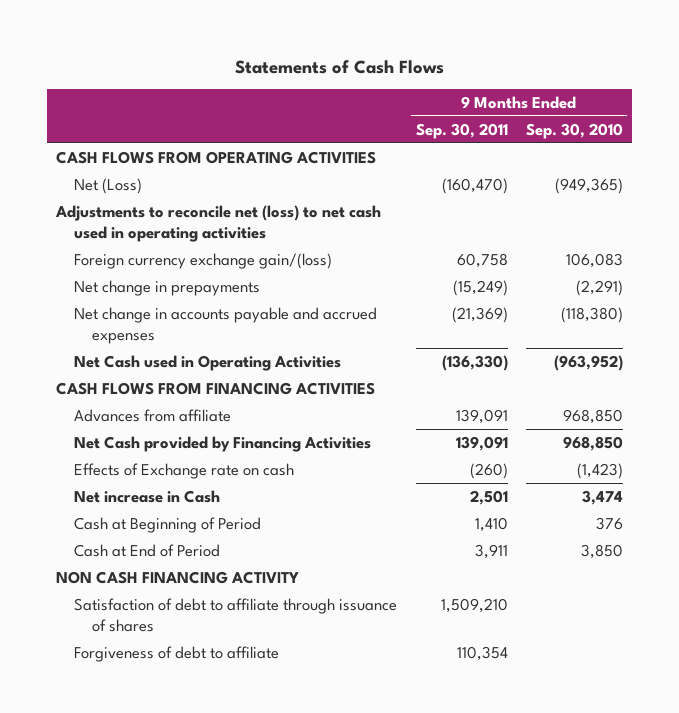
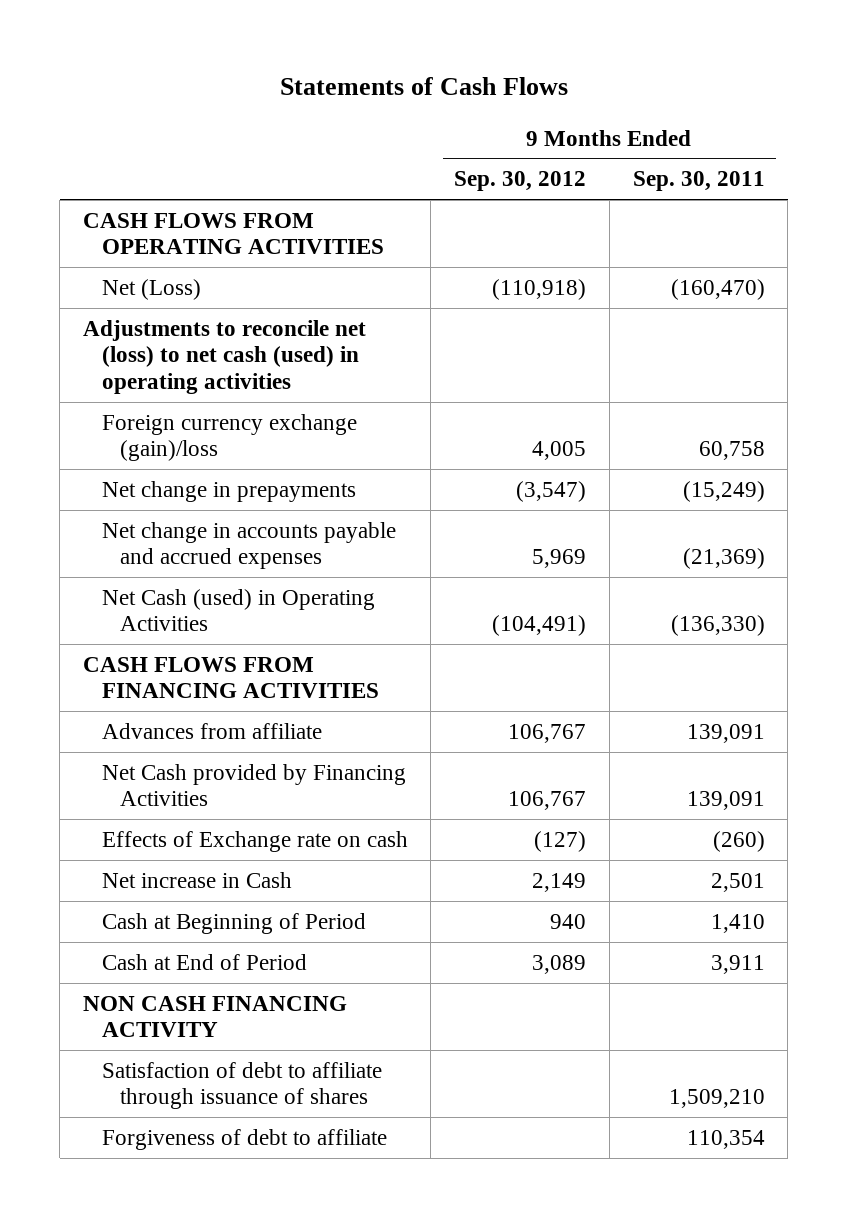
- | 9 Months Ended Sep. 30, 2011 | 9 Months Ended Sep. 30, 2010
+ | 9 Months Ended Sep. 30, 2012 | 9 Months Ended Sep. 30, 2011
- Adjustments to reconcile net (loss) to net cash used in operating activities
- Foreign currency exchange gain/(loss) | 60,758 | 106,083
+ Adjustments to reconcile net (loss) to net cash (used) in operating activities
+ Foreign currency exchange (gain)/loss | 4,005 | 60,758
- Net Cash used in Operating Activities | (136,330) | (963,952)
+ Net Cash (used) in Operating Activities | (104,491) | (136,330)

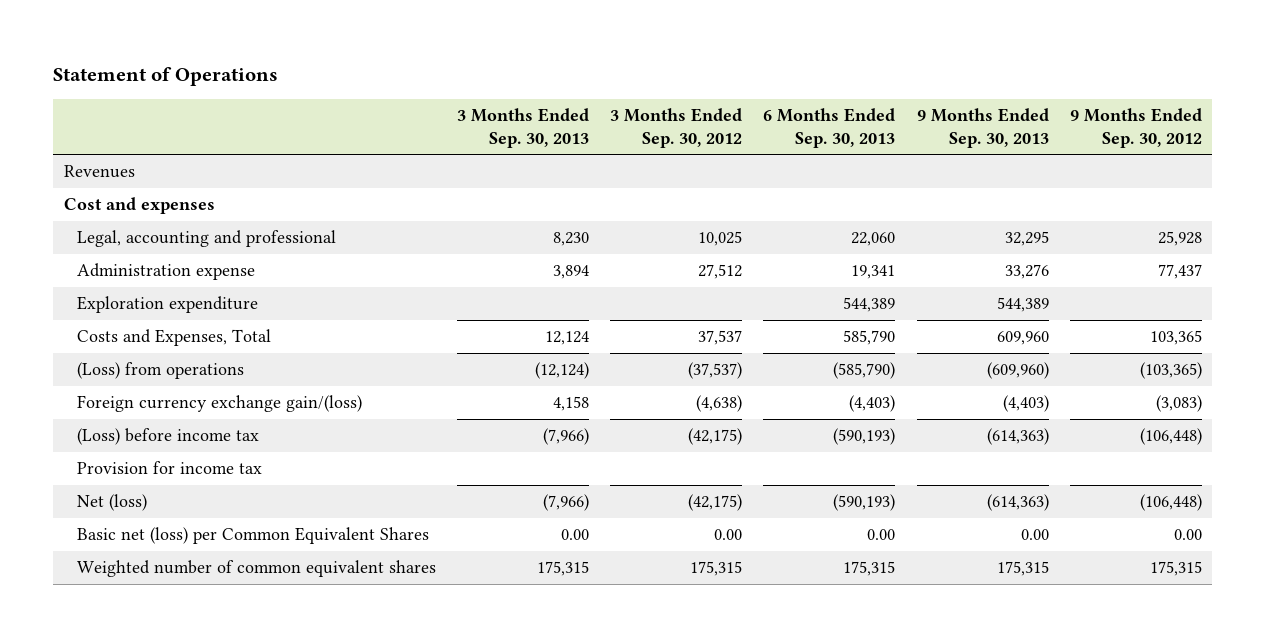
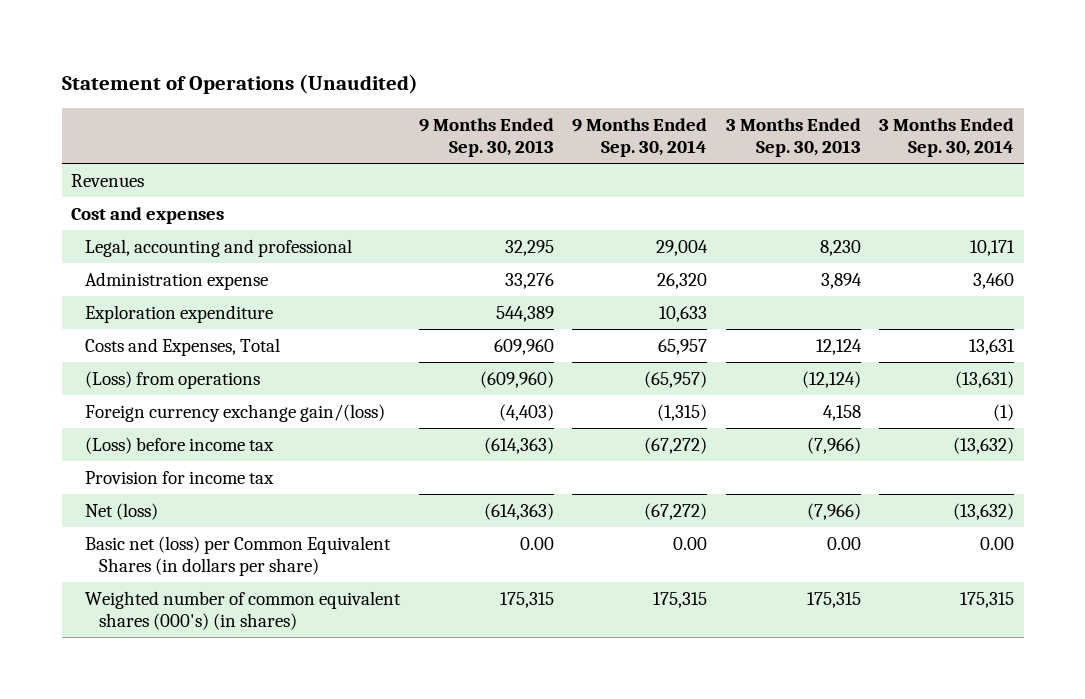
- Statement of Operations
+ Statement of Operations (Unaudited)
- | 3 Months Ended Sep. 30, 2013 | 3 Months Ended Sep. 30, 2012 | 6 Months Ended Sep. 30, 2013 | 9 Months Ended Sep. 30, 2013 | 9 Months Ended Sep. 30, 2012
+ | 9 Months Ended Sep. 30, 2013 | 9 Months Ended Sep. 30, 2014 | 3 Months Ended Sep. 30, 2013 | 3 Months Ended Sep. 30, 2014
- Basic net (loss) per Common Equivalent Shares | 0.00 | 0.00 | 0.00 | 0.00 | 0.00
- Weighted number of common equivalent shares | 175,315 | 175,315 | 175,315 | 175,315 | 175,315
+ Basic net (loss) per Common Equivalent Shares (in dollars per share) | 0.00 | 0.00 | 0.00 | 0.00
+ Weighted number of common equivalent shares (000's) (in shares) | 175,315 | 175,315 | 175,315 | 175,315

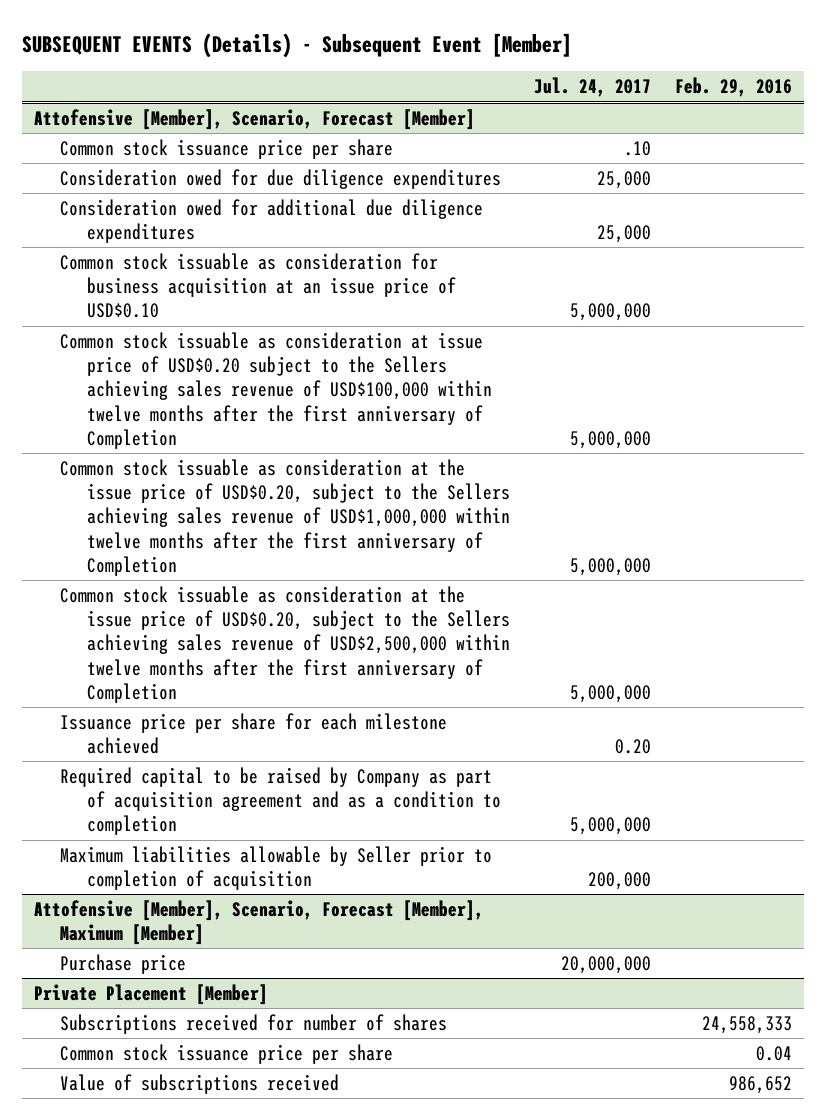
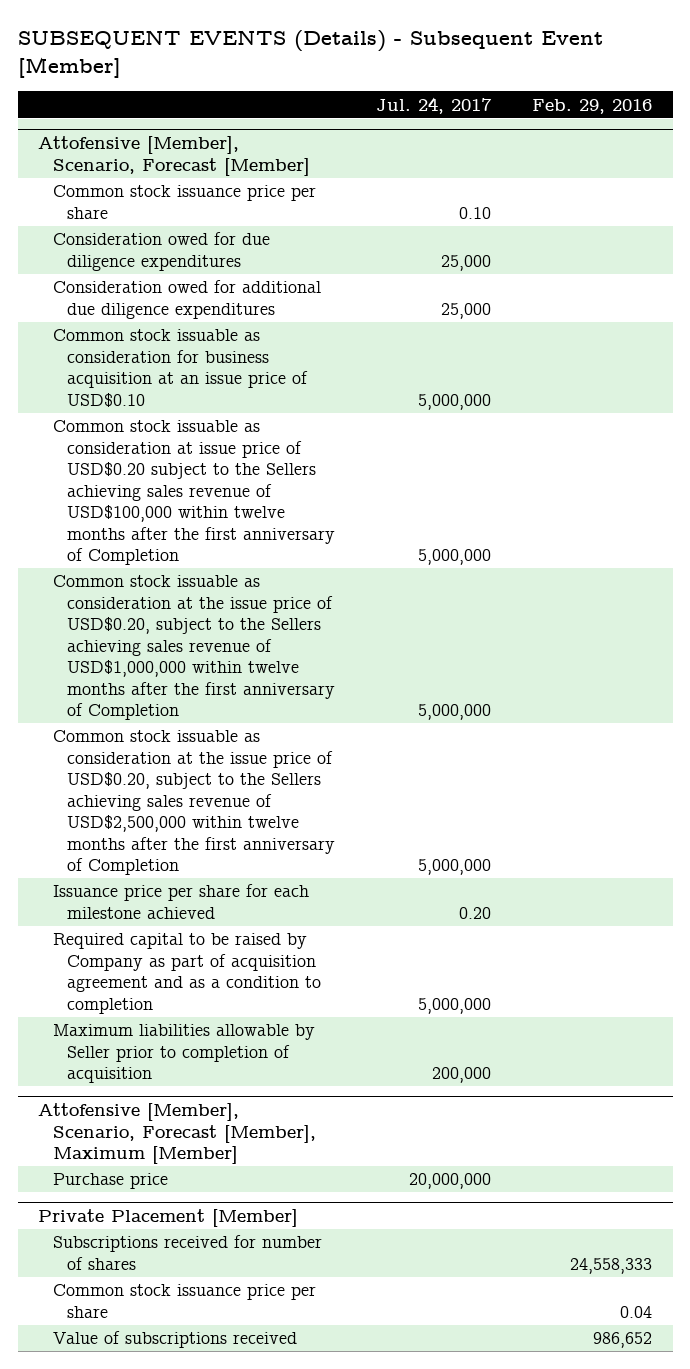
@ Attofensive [Member], Scenario, Forecast [Member]
- Common stock issuance price per share | .10 |
+ Common stock issuance price per share | 0.10 |

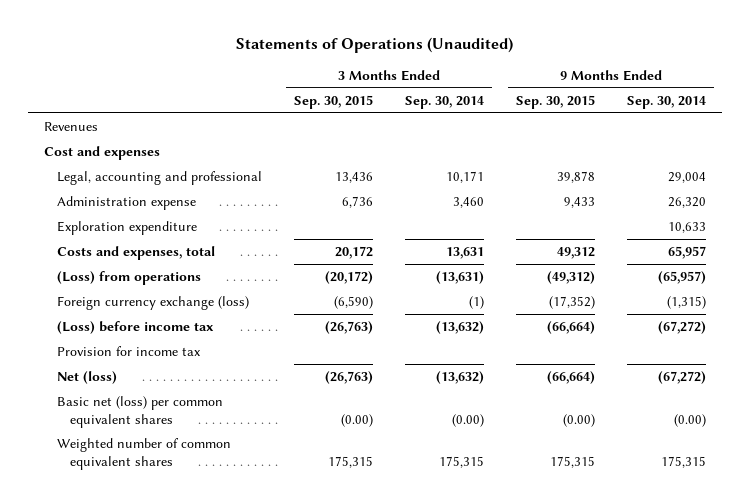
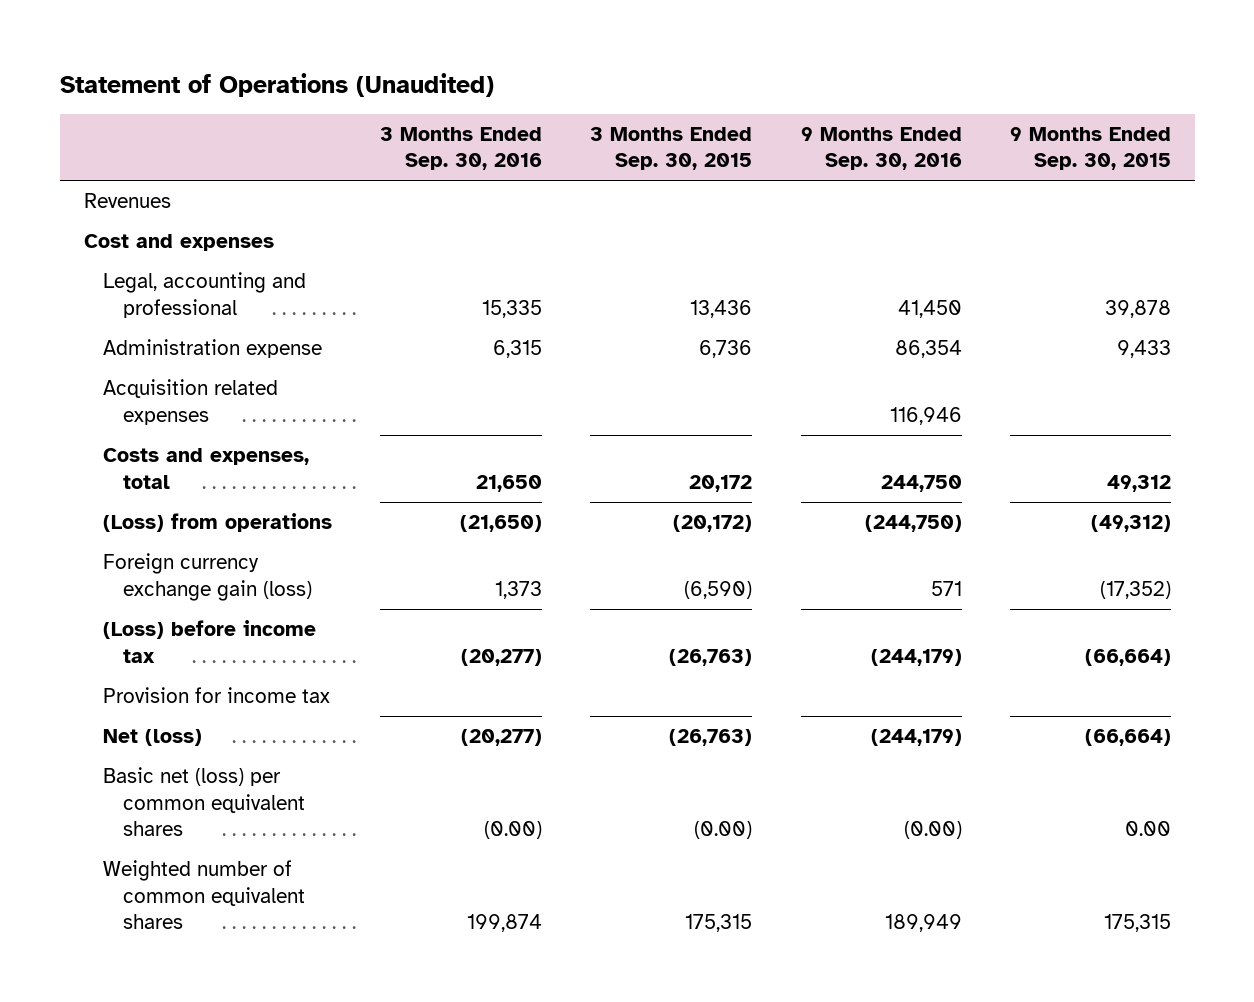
- Statements of Operations (Unaudited)
+ Statement of Operations (Unaudited)
- | 3 Months Ended Sep. 30, 2015 | 3 Months Ended Sep. 30, 2014 | 9 Months Ended Sep. 30, 2015 | 9 Months Ended Sep. 30, 2014
+ | 3 Months Ended Sep. 30, 2016 | 3 Months Ended Sep. 30, 2015 | 9 Months Ended Sep. 30, 2016 | 9 Months Ended Sep. 30, 2015
- Exploration expenditure | | | | 10,633
+ Acquisition related expenses | | | 116,946 |
- Foreign currency exchange (loss) | (6,590) | (1) | (17,352) | (1,315)
+ Foreign currency exchange gain (loss) | 1,373 | (6,590) | 571 | (17,352)
- Basic net (loss) per common equivalent shares | (0.00) | (0.00) | (0.00) | (0.00)
+ Basic net (loss) per common equivalent shares | (0.00) | (0.00) | (0.00) | 0.00

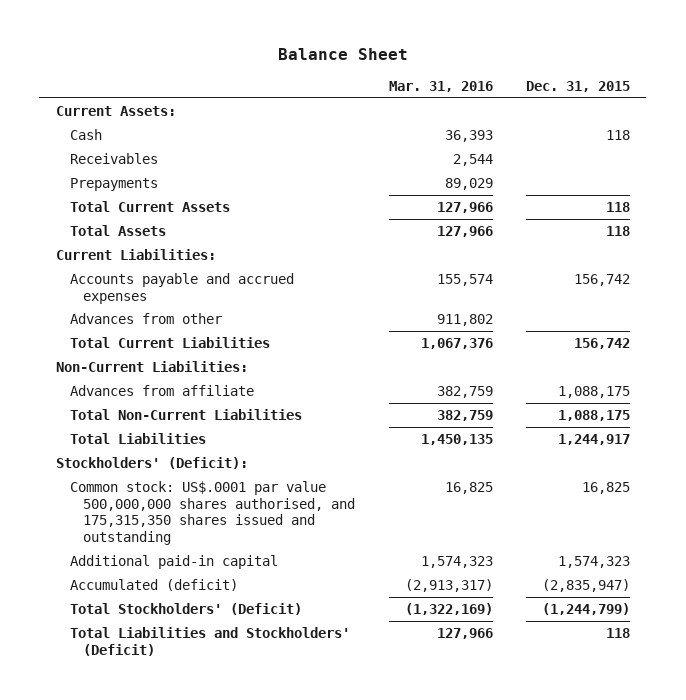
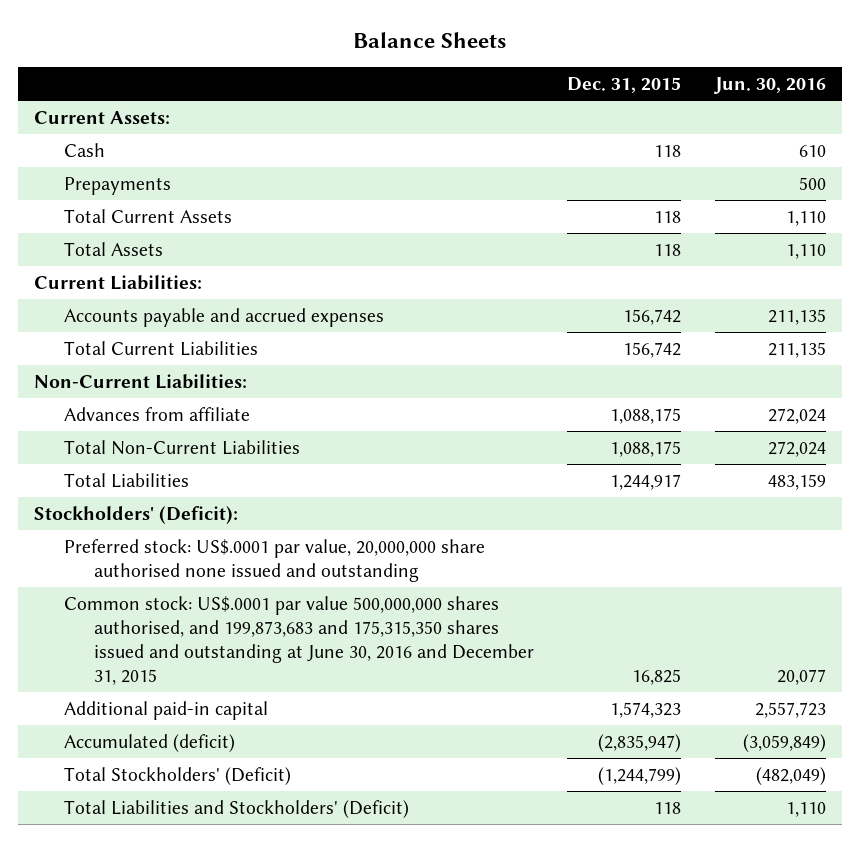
- Balance Sheet
+ Balance Sheets
- | Mar. 31, 2016 | Dec. 31, 2015
+ | Dec. 31, 2015 | Jun. 30, 2016
- Receivables | 2,544 |
- Advances from other | 911,802 |
- Common stock: US$.0001 par value 500,000,000 shares authorised, and 175,315,350 shares issued and outstanding | 16,825 | 16,825
+ Preferred stock: US$.0001 par value, 20,000,000 share authorised none issued and outstanding
+ Common stock: US$.0001 par value 500,000,000 shares authorised, and 199,873,683 and 175,315,350 shares issued and outstanding at June 30, 2016 and December 31, 2015 | 16,825 | 20,077

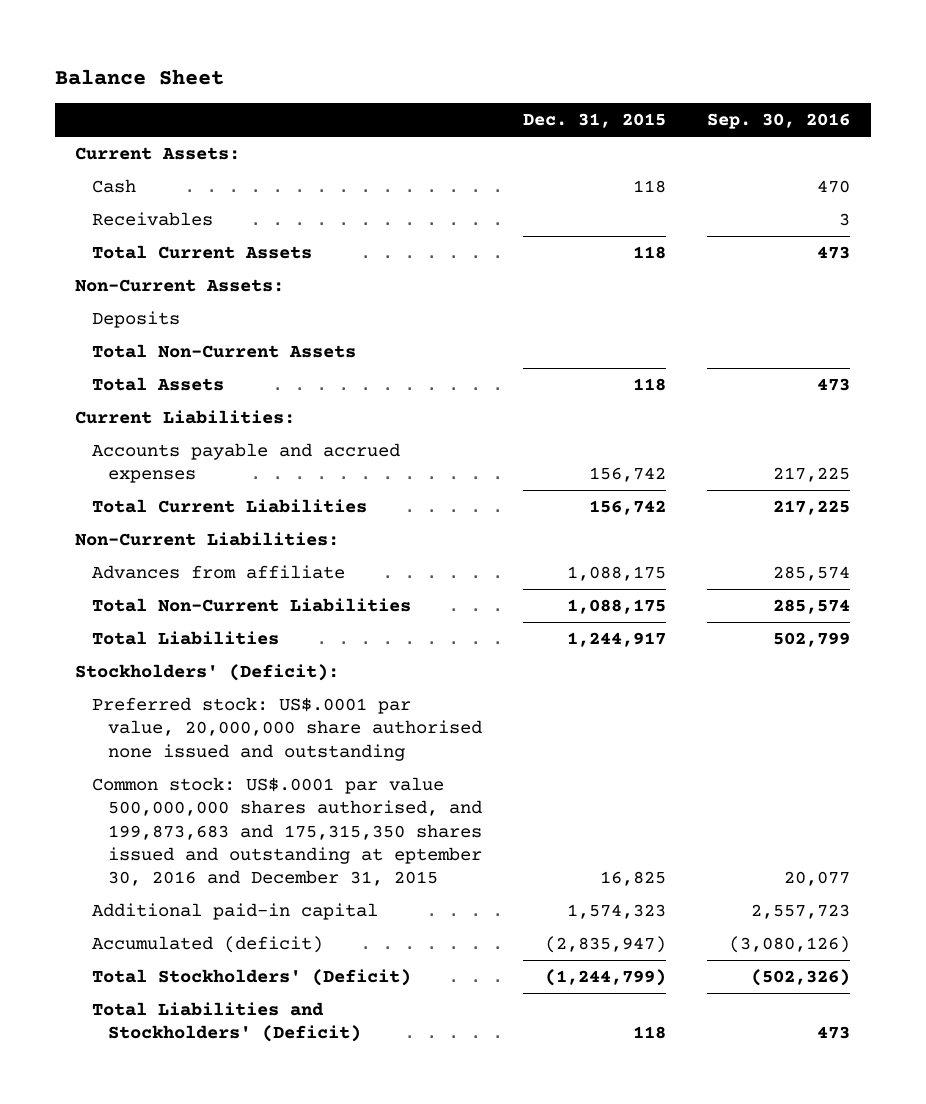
- Balance Sheets
+ Balance Sheet
- | Dec. 31, 2015 | Jun. 30, 2016
+ | Dec. 31, 2015 | Sep. 30, 2016
- Prepayments | | 500
+ Receivables | | 3
+ Non-Current Assets:
+ Deposits
+ Total Non-Current Assets
- Common stock: US$.0001 par value 500,000,000 shares authorised, and 199,873,683 and 175,315,350 shares issued and outstanding at June 30, 2016 and December 31, 2015 | 16,825 | 20,077
+ Common stock: US$.0001 par value 500,000,000 shares authorised, and 199,873,683 and 175,315,350 shares issued and outstanding at eptember 30, 2016 and December 31, 2015 | 16,825 | 20,077

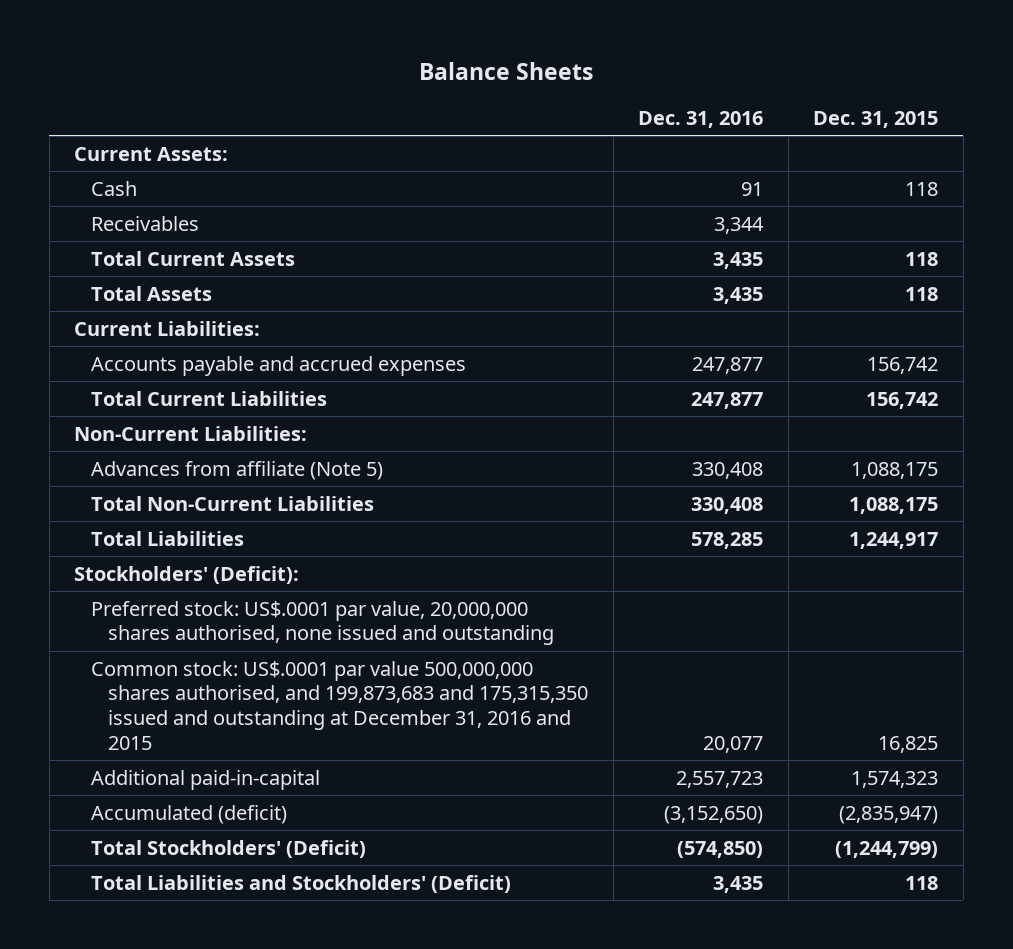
- Balance Sheet
+ Balance Sheets
- | Dec. 31, 2015 | Sep. 30, 2016
+ | Dec. 31, 2016 | Dec. 31, 2015
- Non-Current Assets:
- Deposits
- Total Non-Current Assets
- Advances from affiliate | 1,088,175 | 285,574
+ Advances from affiliate (Note 5) | 330,408 | 1,088,175
- Preferred stock: US$.0001 par value, 20,000,000 share authorised none issued and outstanding
- Common stock: US$.0001 par value 500,000,000 shares authorised, and 199,873,683 and 175,315,350 shares issued and outstanding at eptember 30, 2016 and December 31, 2015 | 16,825 | 20,077
- Additional paid-in capital | 1,574,323 | 2,557,723
+ Preferred stock: US$.0001 par value, 20,000,000 shares authorised, none issued and outstanding
+ Common stock: US$.0001 par value 500,000,000 shares authorised, and 199,873,683 and 175,315,350 issued and outstanding at December 31, 2016 and 2015 | 20,077 | 16,825
+ Additional paid-in-capital | 2,557,723 | 1,574,323

